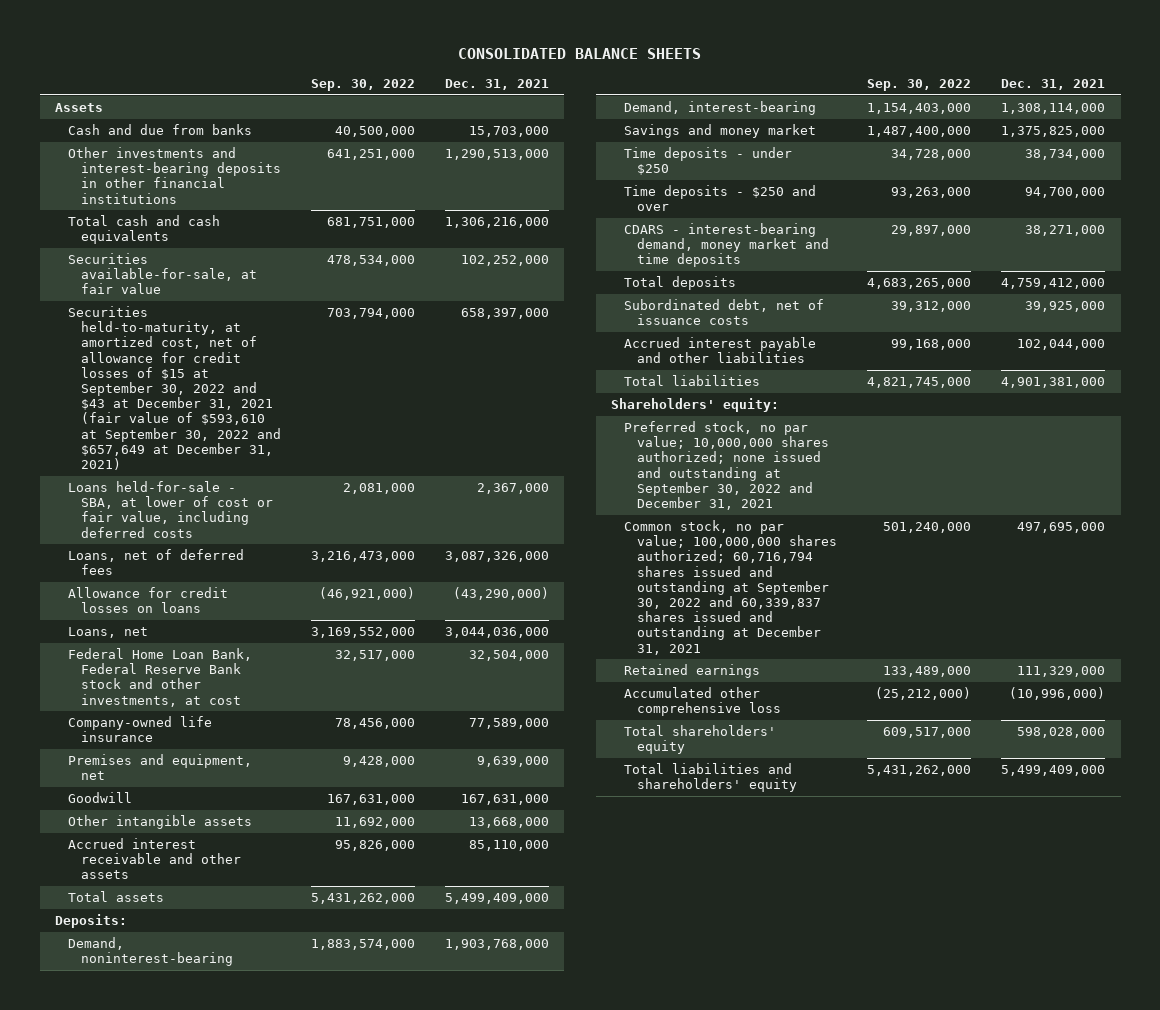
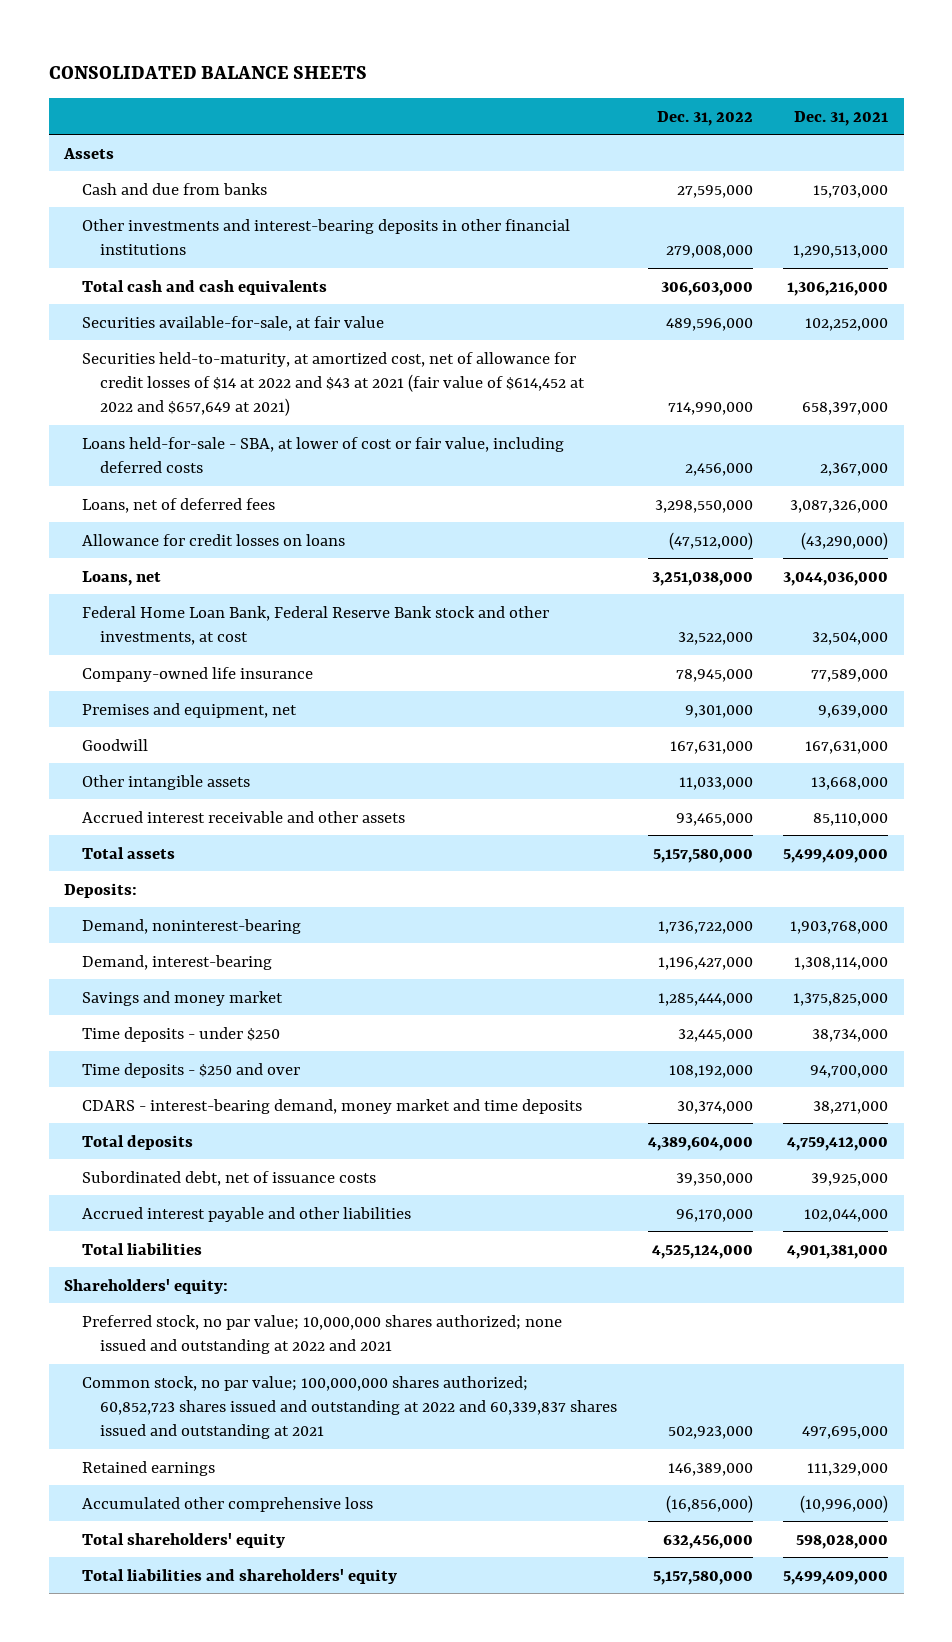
- | Sep. 30, 2022 | Dec. 31, 2021
+ | Dec. 31, 2022 | Dec. 31, 2021
- Securities held-to-maturity, at amortized cost, net of allowance for credit losses of $15 at September 30, 2022 and $43 at December 31, 2021 (fair value of $593,610 at September 30, 2022 and $657,649 at December 31, 2021) | 703,794,000 | 658,397,000
+ Securities held-to-maturity, at amortized cost, net of allowance for credit losses of $14 at 2022 and $43 at 2021 (fair value of $614,452 at 2022 and $657,649 at 2021) | 714,990,000 | 658,397,000
- Preferred stock, no par value; 10,000,000 shares authorized; none issued and outstanding at September 30, 2022 and December 31, 2021
- Common stock, no par value; 100,000,000 shares authorized; 60,716,794 shares issued and outstanding at September 30, 2022 and 60,339,837 shares issued and outstanding at December 31, 2021 | 501,240,000 | 497,695,000
+ Preferred stock, no par value; 10,000,000 shares authorized; none issued and outstanding at 2022 and 2021
+ Common stock, no par value; 100,000,000 shares authorized; 60,852,723 shares issued and outstanding at 2022 and 60,339,837 shares issued and outstanding at 2021 | 502,923,000 | 497,695,000

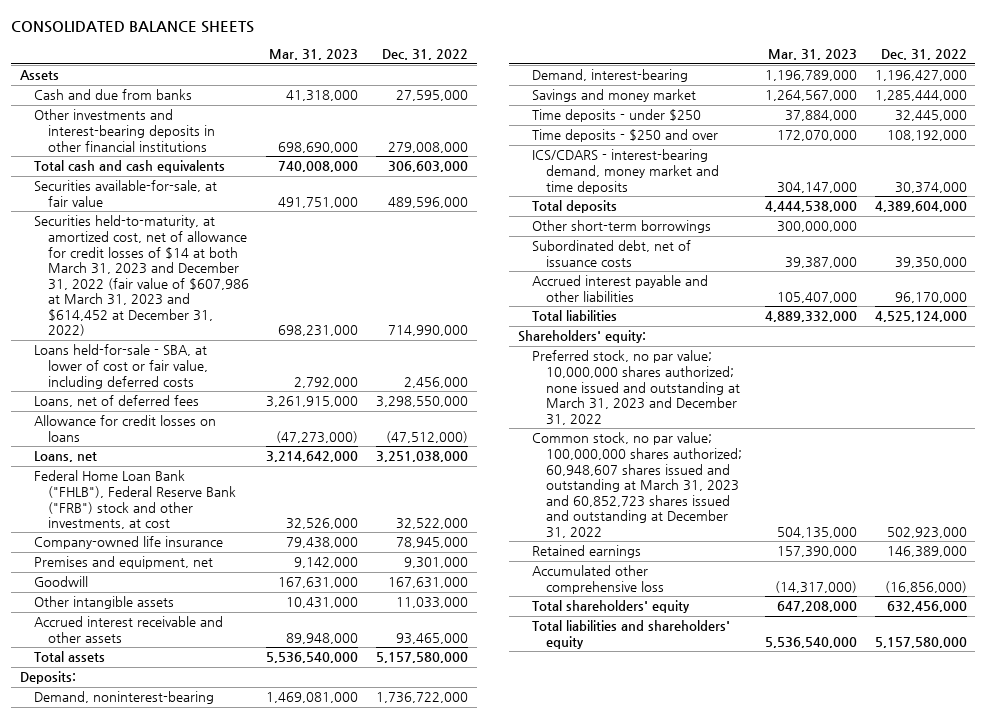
- | Dec. 31, 2022 | Dec. 31, 2021
+ | Mar. 31, 2023 | Dec. 31, 2022
- Securities held-to-maturity, at amortized cost, net of allowance for credit losses of $14 at 2022 and $43 at 2021 (fair value of $614,452 at 2022 and $657,649 at 2021) | 714,990,000 | 658,397,000
+ Securities held-to-maturity, at amortized cost, net of allowance for credit losses of $14 at both March 31, 2023 and December 31, 2022 (fair value of $607,986 at March 31, 2023 and $614,452 at December 31, 2022) | 698,231,000 | 714,990,000
- Federal Home Loan Bank, Federal Reserve Bank stock and other investments, at cost | 32,522,000 | 32,504,000
+ Federal Home Loan Bank ("FHLB"), Federal Reserve Bank ("FRB") stock and other investments, at cost | 32,526,000 | 32,522,000
- CDARS - interest-bearing demand, money market and time deposits | 30,374,000 | 38,271,000
+ ICS/CDARS - interest-bearing demand, money market and time deposits | 304,147,000 | 30,374,000
+ Other short-term borrowings | 300,000,000 |
- Preferred stock, no par value; 10,000,000 shares authorized; none issued and outstanding at 2022 and 2021
- Common stock, no par value; 100,000,000 shares authorized; 60,852,723 shares issued and outstanding at 2022 and 60,339,837 shares issued and outstanding at 2021 | 502,923,000 | 497,695,000
+ Preferred stock, no par value; 10,000,000 shares authorized; none issued and outstanding at March 31, 2023 and December 31, 2022
+ Common stock, no par value; 100,000,000 shares authorized; 60,948,607 shares issued and outstanding at March 31, 2023 and 60,852,723 shares issued and outstanding at December 31, 2022 | 504,135,000 | 502,923,000

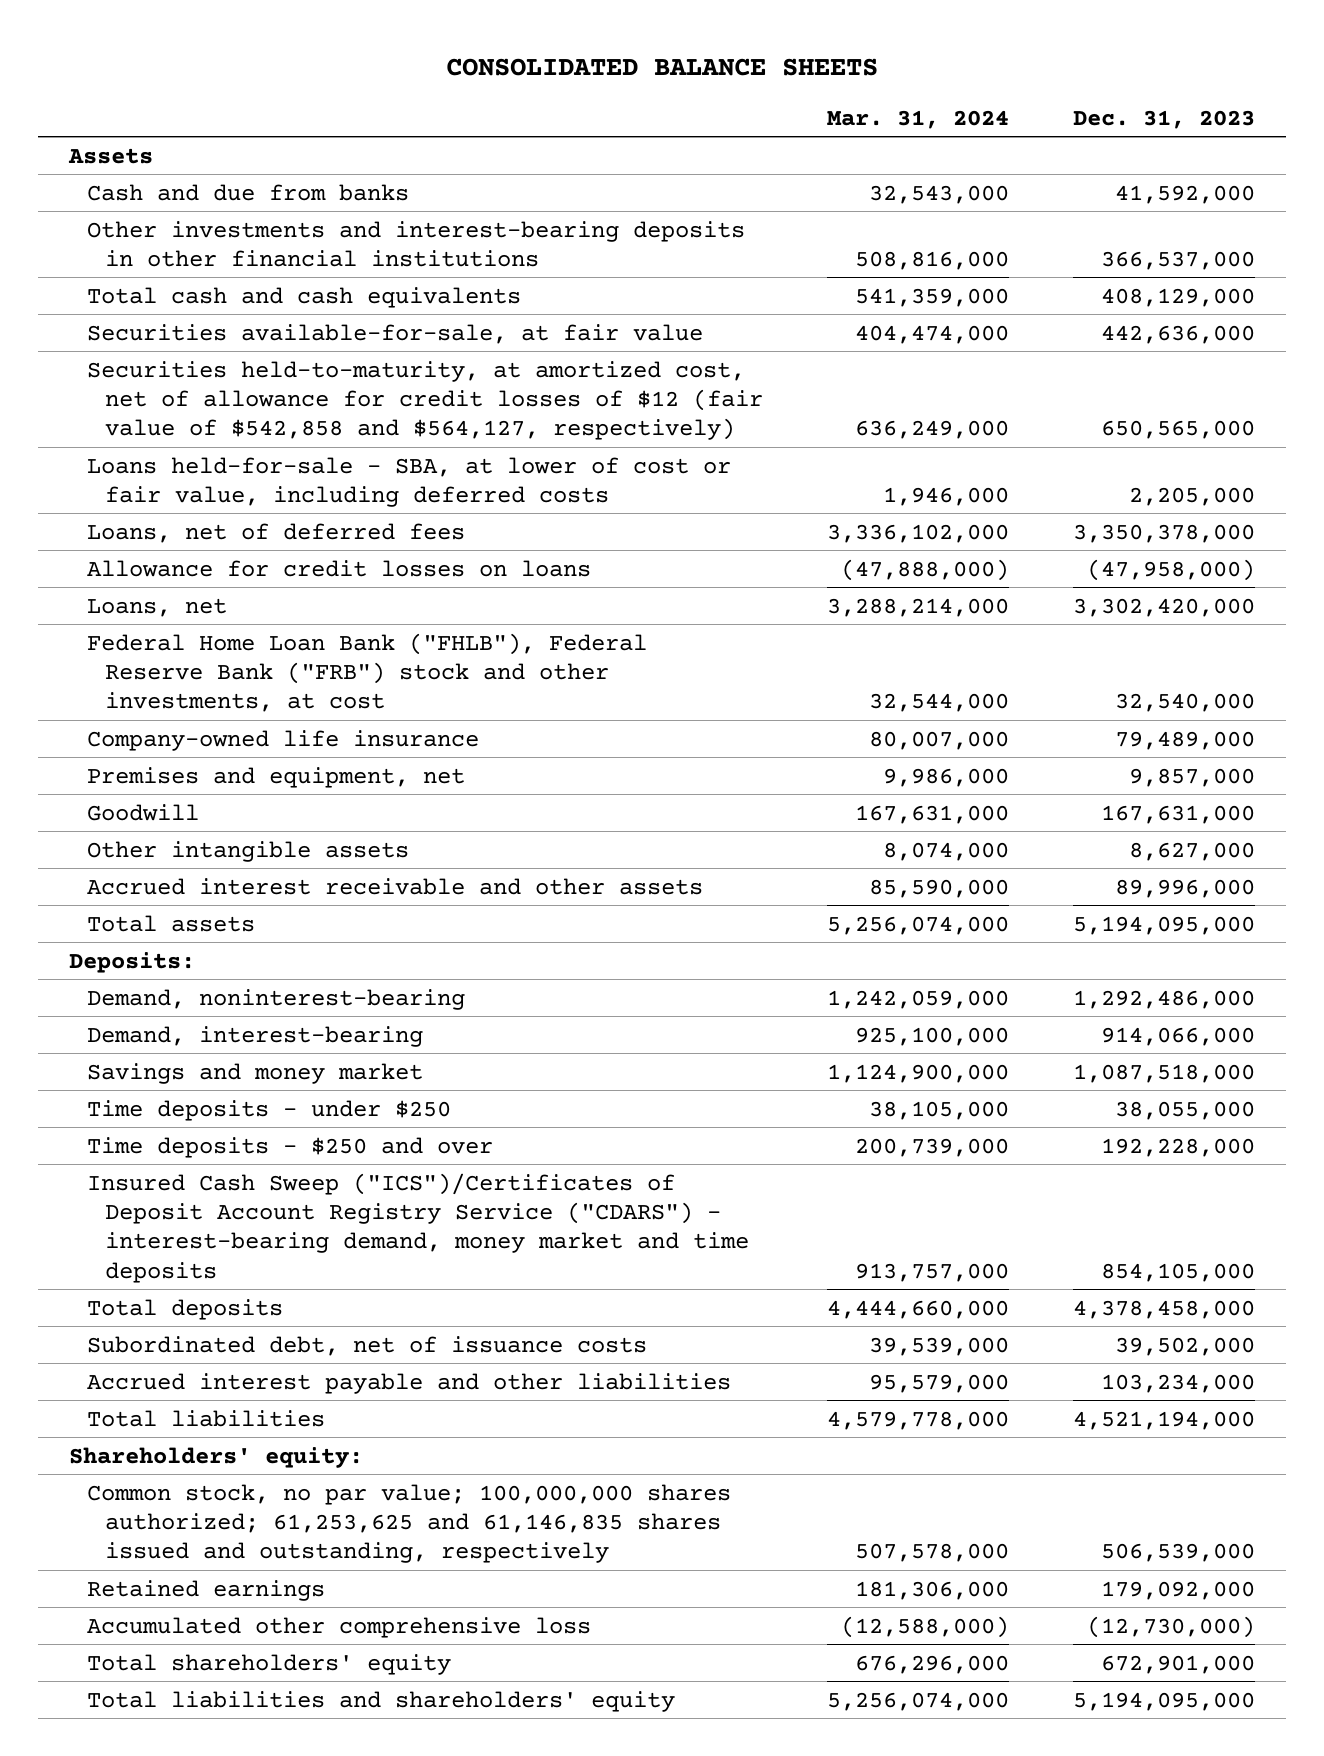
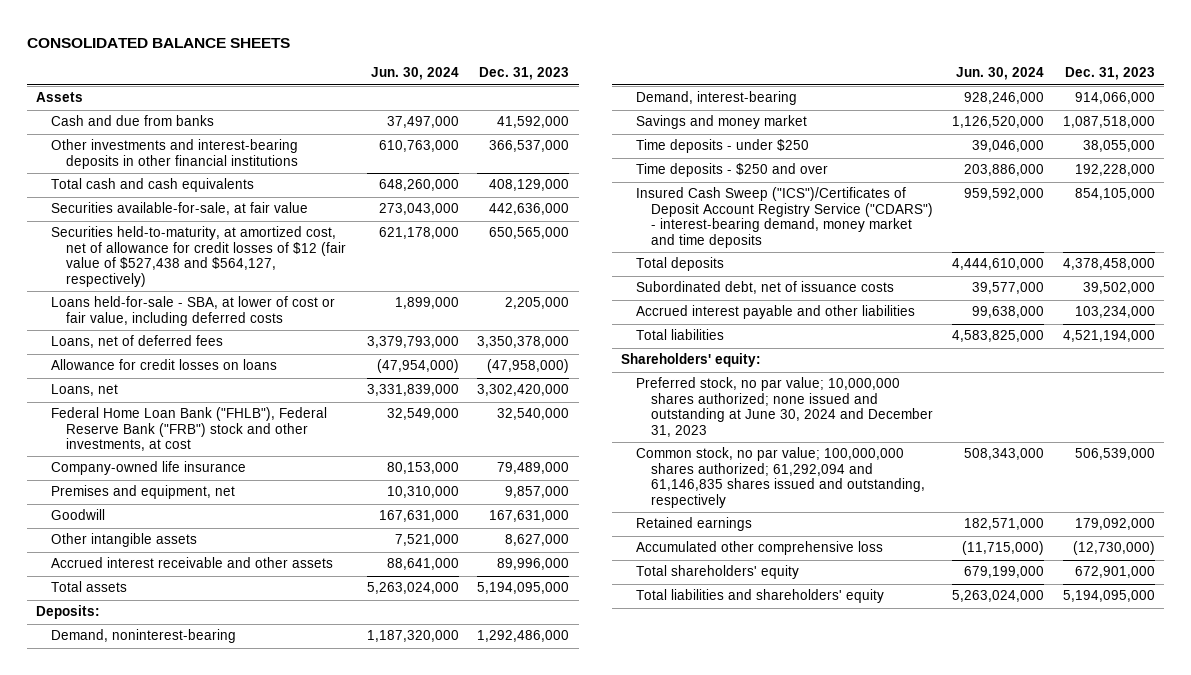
- | Mar. 31, 2024 | Dec. 31, 2023
+ | Jun. 30, 2024 | Dec. 31, 2023
- Securities held-to-maturity, at amortized cost, net of allowance for credit losses of $12 (fair value of $542,858 and $564,127, respectively) | 636,249,000 | 650,565,000
+ Securities held-to-maturity, at amortized cost, net of allowance for credit losses of $12 (fair value of $527,438 and $564,127, respectively) | 621,178,000 | 650,565,000
- Common stock, no par value; 100,000,000 shares authorized; 61,253,625 and 61,146,835 shares issued and outstanding, respectively | 507,578,000 | 506,539,000
+ Preferred stock, no par value; 10,000,000 shares authorized; none issued and outstanding at June 30, 2024 and December 31, 2023
+ Common stock, no par value; 100,000,000 shares authorized; 61,292,094 and 61,146,835 shares issued and outstanding, respectively | 508,343,000 | 506,539,000

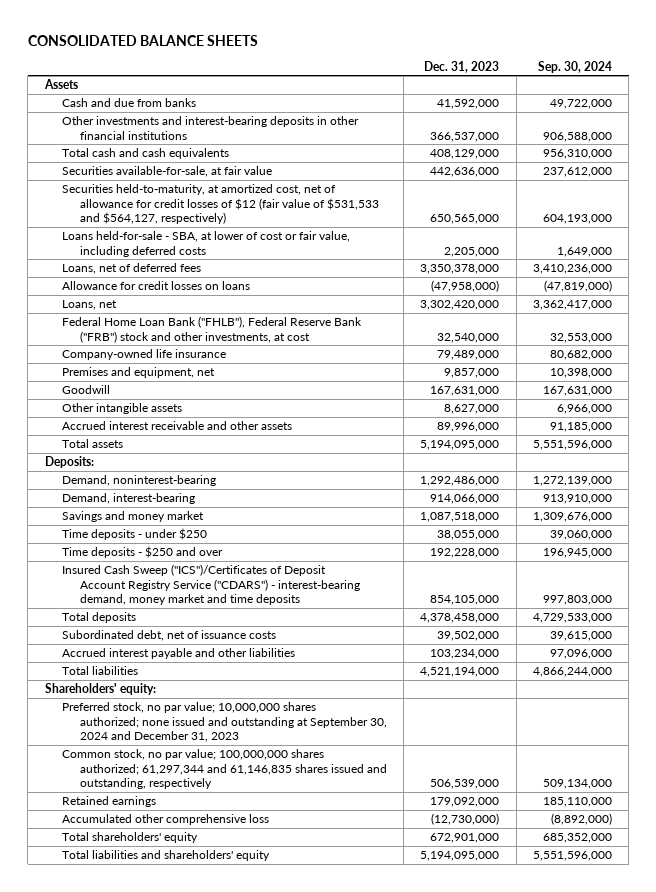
- | Jun. 30, 2024 | Dec. 31, 2023
+ | Dec. 31, 2023 | Sep. 30, 2024
- Securities held-to-maturity, at amortized cost, net of allowance for credit losses of $12 (fair value of $527,438 and $564,127, respectively) | 621,178,000 | 650,565,000
+ Securities held-to-maturity, at amortized cost, net of allowance for credit losses of $12 (fair value of $531,533 and $564,127, respectively) | 650,565,000 | 604,193,000
- Preferred stock, no par value; 10,000,000 shares authorized; none issued and outstanding at June 30, 2024 and December 31, 2023
- Common stock, no par value; 100,000,000 shares authorized; 61,292,094 and 61,146,835 shares issued and outstanding, respectively | 508,343,000 | 506,539,000
+ Preferred stock, no par value; 10,000,000 shares authorized; none issued and outstanding at September 30, 2024 and December 31, 2023
+ Common stock, no par value; 100,000,000 shares authorized; 61,297,344 and 61,146,835 shares issued and outstanding, respectively | 506,539,000 | 509,134,000

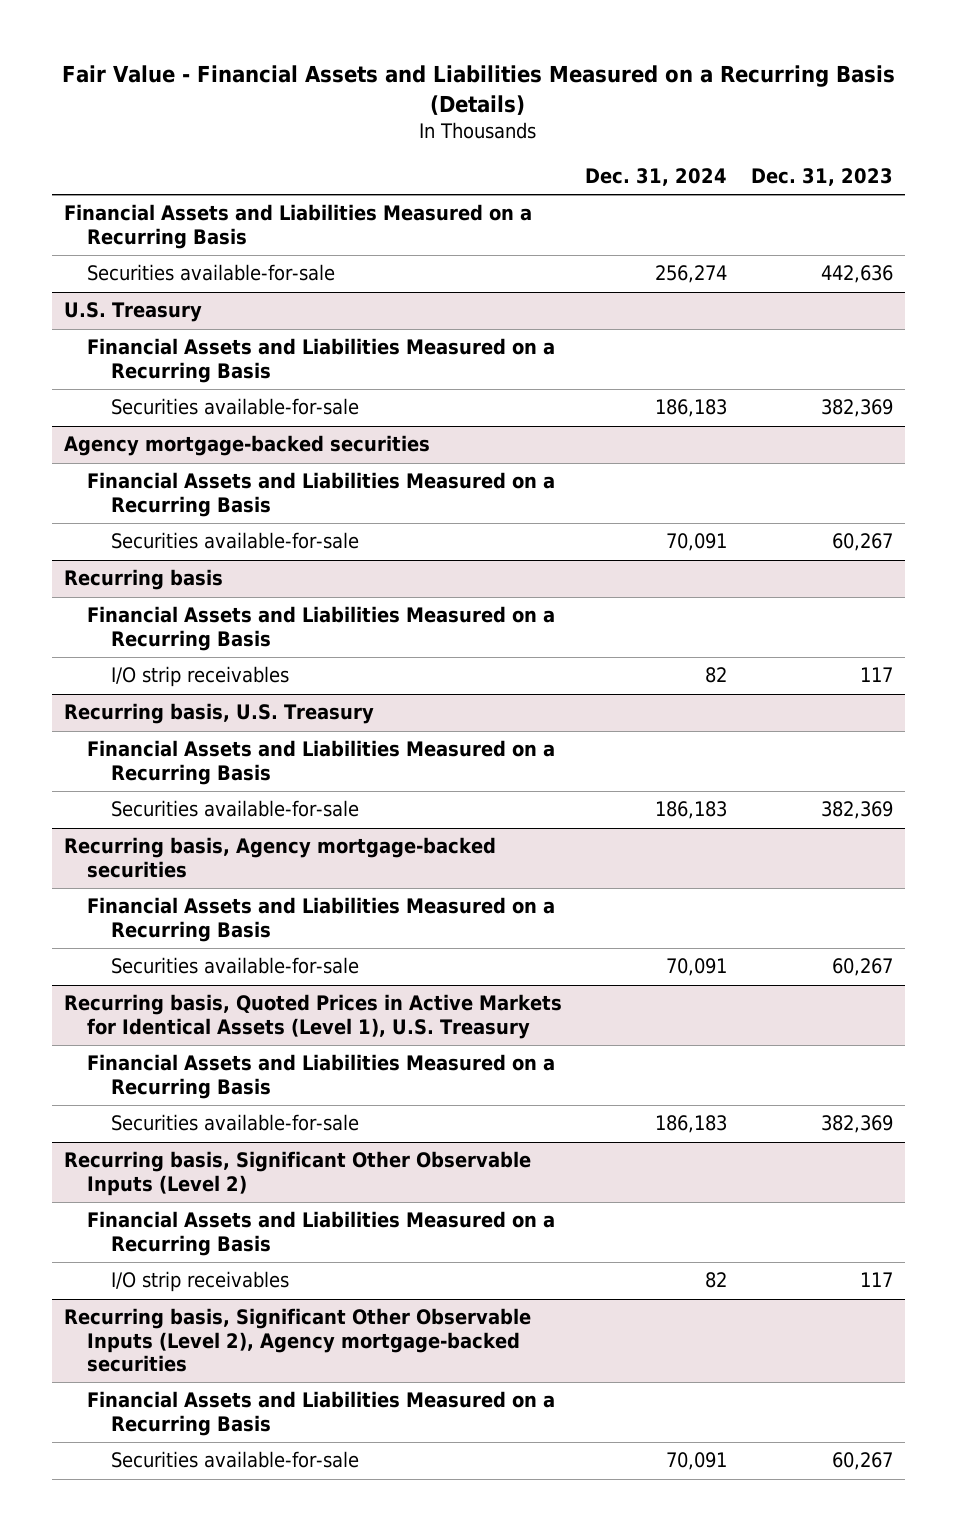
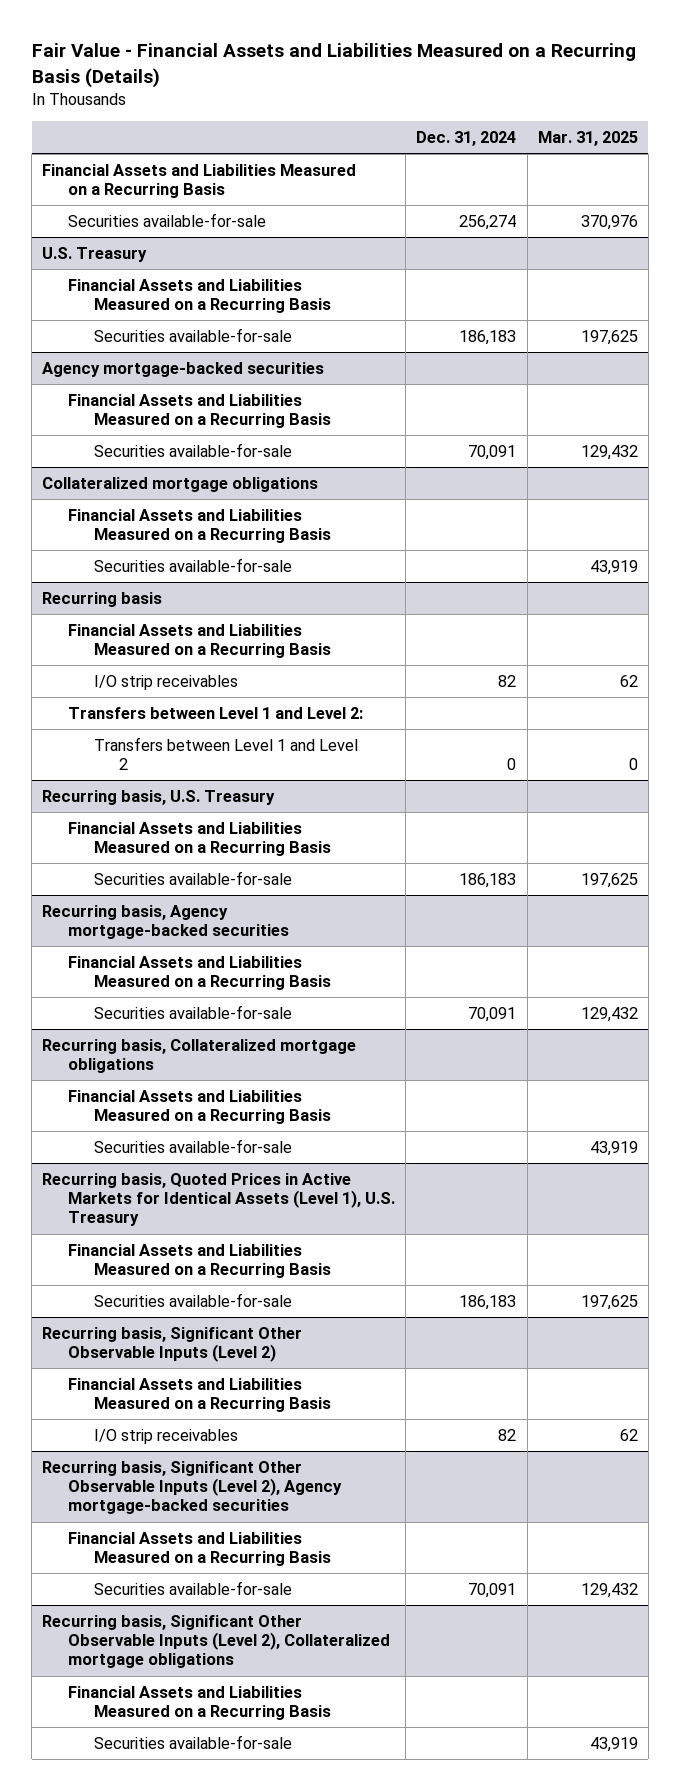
- | Dec. 31, 2024 | Dec. 31, 2023
+ | Dec. 31, 2024 | Mar. 31, 2025
+ Collateralized mortgage obligations
+ Financial Assets and Liabilities Measured on a Recurring Basis
+ Securities available-for-sale | | 43,919
@ Recurring basis
+ Transfers between Level 1 and Level 2:
+ Transfers between Level 1 and Level 2 | 0 | 0
+ Recurring basis, Collateralized mortgage obligations
+ Financial Assets and Liabilities Measured on a Recurring Basis
+ Securities available-for-sale | | 43,919
+ Recurring basis, Significant Other Observable Inputs (Level 2), Collateralized mortgage obligations
+ Financial Assets and Liabilities Measured on a Recurring Basis
+ Securities available-for-sale | | 43,919

